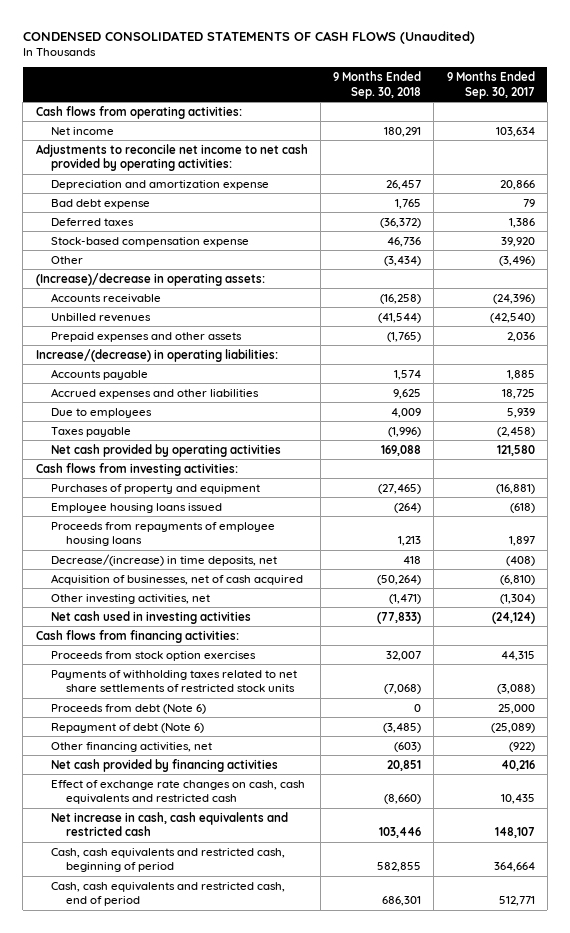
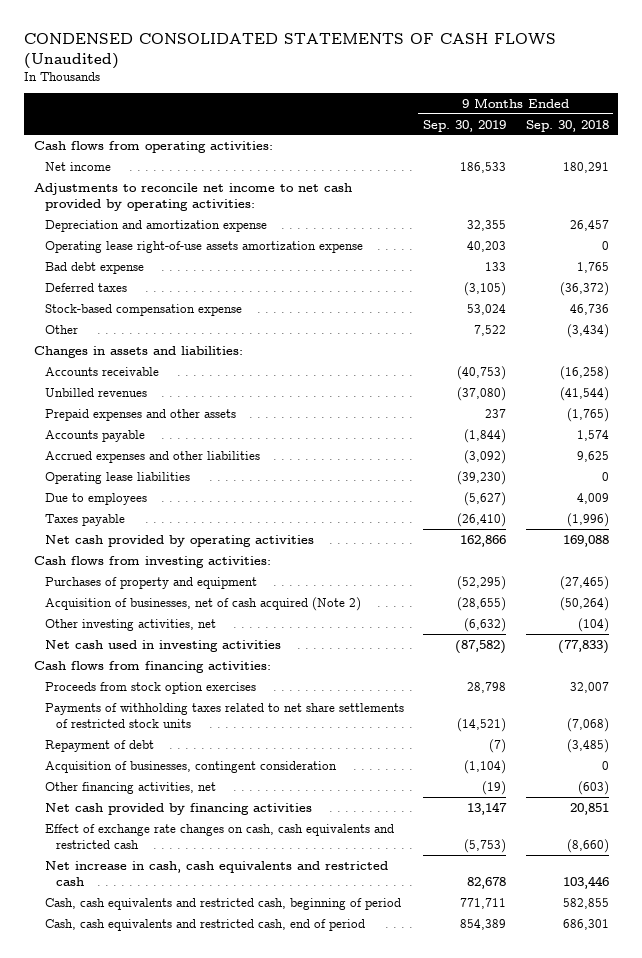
- | 9 Months Ended Sep. 30, 2018 | 9 Months Ended Sep. 30, 2017
+ | 9 Months Ended Sep. 30, 2019 | 9 Months Ended Sep. 30, 2018
+ Operating lease right-of-use assets amortization expense | 40,203 | 0
- (Increase)/decrease in operating assets:
+ Changes in assets and liabilities:
- Increase/(decrease) in operating liabilities:
+ Operating lease liabilities | (39,230) | 0
- Employee housing loans issued | (264) | (618)
- Proceeds from repayments of employee housing loans | 1,213 | 1,897
- Decrease/(increase) in time deposits, net | 418 | (408)
- Acquisition of businesses, net of cash acquired | (50,264) | (6,810)
- Other investing activities, net | (1,471) | (1,304)
+ Acquisition of businesses, net of cash acquired (Note 2) | (28,655) | (50,264)
+ Other investing activities, net | (6,632) | (104)
- Proceeds from debt (Note 6) | 0 | 25,000
- Repayment of debt (Note 6) | (3,485) | (25,089)
+ Repayment of debt | (7) | (3,485)
+ Acquisition of businesses, contingent consideration | (1,104) | 0

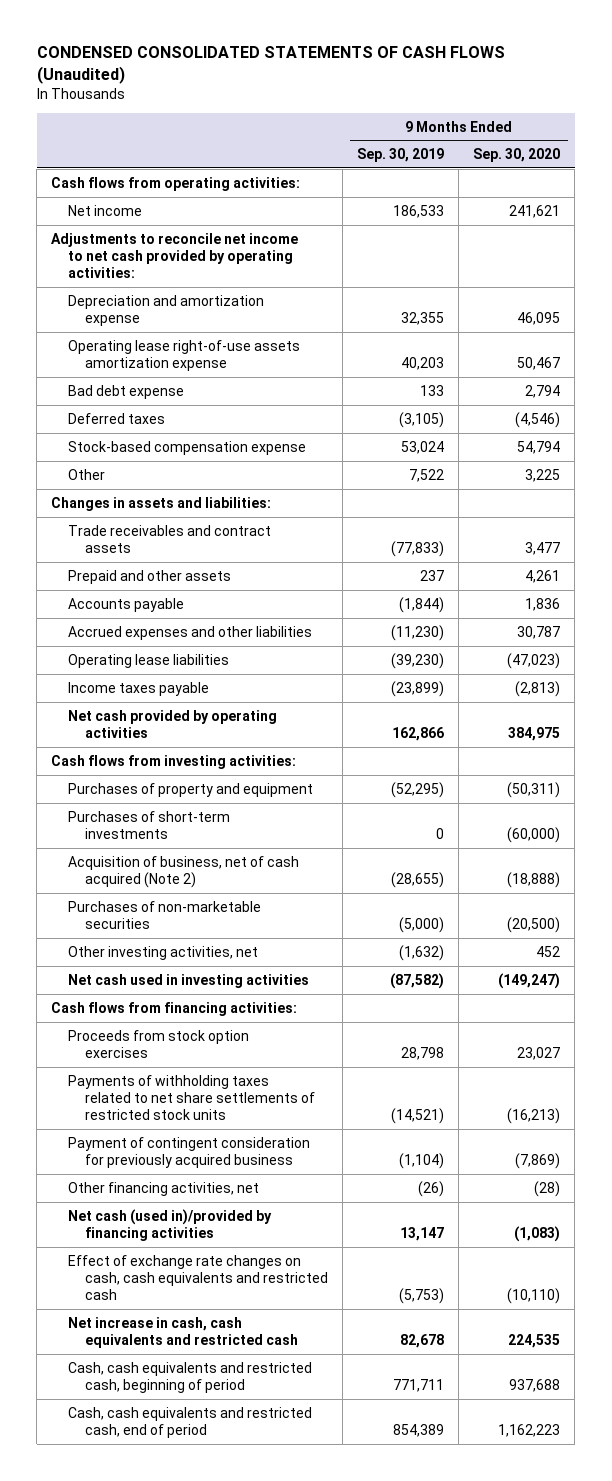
- | 9 Months Ended Sep. 30, 2019 | 9 Months Ended Sep. 30, 2018
+ | 9 Months Ended Sep. 30, 2019 | 9 Months Ended Sep. 30, 2020
- Accounts receivable | (40,753) | (16,258)
- Unbilled revenues | (37,080) | (41,544)
- Prepaid expenses and other assets | 237 | (1,765)
+ Trade receivables and contract assets | (77,833) | 3,477
+ Prepaid and other assets | 237 | 4,261
- Accrued expenses and other liabilities | (3,092) | 9,625
+ Accrued expenses and other liabilities | (11,230) | 30,787
- Due to employees | (5,627) | 4,009
- Taxes payable | (26,410) | (1,996)
+ Income taxes payable | (23,899) | (2,813)
- Acquisition of businesses, net of cash acquired (Note 2) | (28,655) | (50,264)
- Other investing activities, net | (6,632) | (104)
+ Purchases of short-term investments | 0 | (60,000)
+ Acquisition of business, net of cash acquired (Note 2) | (28,655) | (18,888)
+ Purchases of non-marketable securities | (5,000) | (20,500)
+ Other investing activities, net | (1,632) | 452
- Repayment of debt | (7) | (3,485)
- Acquisition of businesses, contingent consideration | (1,104) | 0
- Other financing activities, net | (19) | (603)
- Net cash provided by financing activities | 13,147 | 20,851
+ Payment of contingent consideration for previously acquired business | (1,104) | (7,869)
+ Other financing activities, net | (26) | (28)
+ Net cash (used in)/provided by financing activities | 13,147 | (1,083)

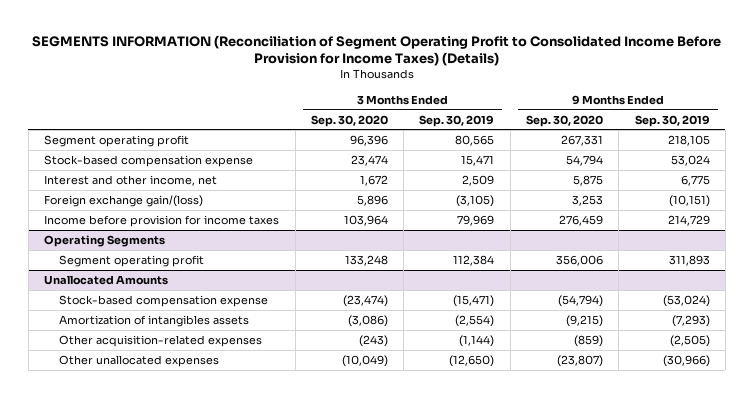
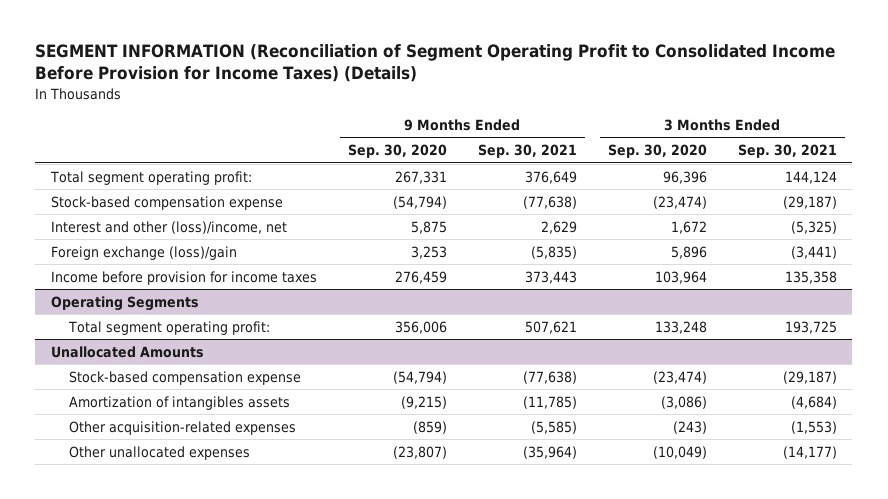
- SEGMENTS INFORMATION (Reconciliation of Segment Operating Profit to Consolidated Income Before Provision for Income Taxes) (Details)
+ SEGMENT INFORMATION (Reconciliation of Segment Operating Profit to Consolidated Income Before Provision for Income Taxes) (Details)
- | 3 Months Ended Sep. 30, 2020 | 3 Months Ended Sep. 30, 2019 | 9 Months Ended Sep. 30, 2020 | 9 Months Ended Sep. 30, 2019
+ | 9 Months Ended Sep. 30, 2020 | 9 Months Ended Sep. 30, 2021 | 3 Months Ended Sep. 30, 2020 | 3 Months Ended Sep. 30, 2021
- Segment operating profit | 96,396 | 80,565 | 267,331 | 218,105
- Stock-based compensation expense | 23,474 | 15,471 | 54,794 | 53,024
- Interest and other income, net | 1,672 | 2,509 | 5,875 | 6,775
- Foreign exchange gain/(loss) | 5,896 | (3,105) | 3,253 | (10,151)
+ Total segment operating profit: | 267,331 | 376,649 | 96,396 | 144,124
+ Stock-based compensation expense | (54,794) | (77,638) | (23,474) | (29,187)
+ Interest and other (loss)/income, net | 5,875 | 2,629 | 1,672 | (5,325)
+ Foreign exchange (loss)/gain | 3,253 | (5,835) | 5,896 | (3,441)
@ Operating Segments
- Segment operating profit | 133,248 | 112,384 | 356,006 | 311,893
+ Total segment operating profit: | 356,006 | 507,621 | 133,248 | 193,725

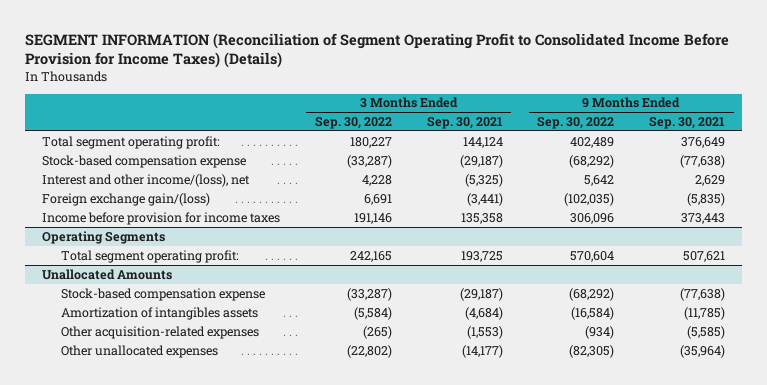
- | 9 Months Ended Sep. 30, 2020 | 9 Months Ended Sep. 30, 2021 | 3 Months Ended Sep. 30, 2020 | 3 Months Ended Sep. 30, 2021
+ | 3 Months Ended Sep. 30, 2022 | 3 Months Ended Sep. 30, 2021 | 9 Months Ended Sep. 30, 2022 | 9 Months Ended Sep. 30, 2021
- Interest and other (loss)/income, net | 5,875 | 2,629 | 1,672 | (5,325)
- Foreign exchange (loss)/gain | 3,253 | (5,835) | 5,896 | (3,441)
+ Interest and other income/(loss), net | 4,228 | (5,325) | 5,642 | 2,629
+ Foreign exchange gain/(loss) | 6,691 | (3,441) | (102,035) | (5,835)

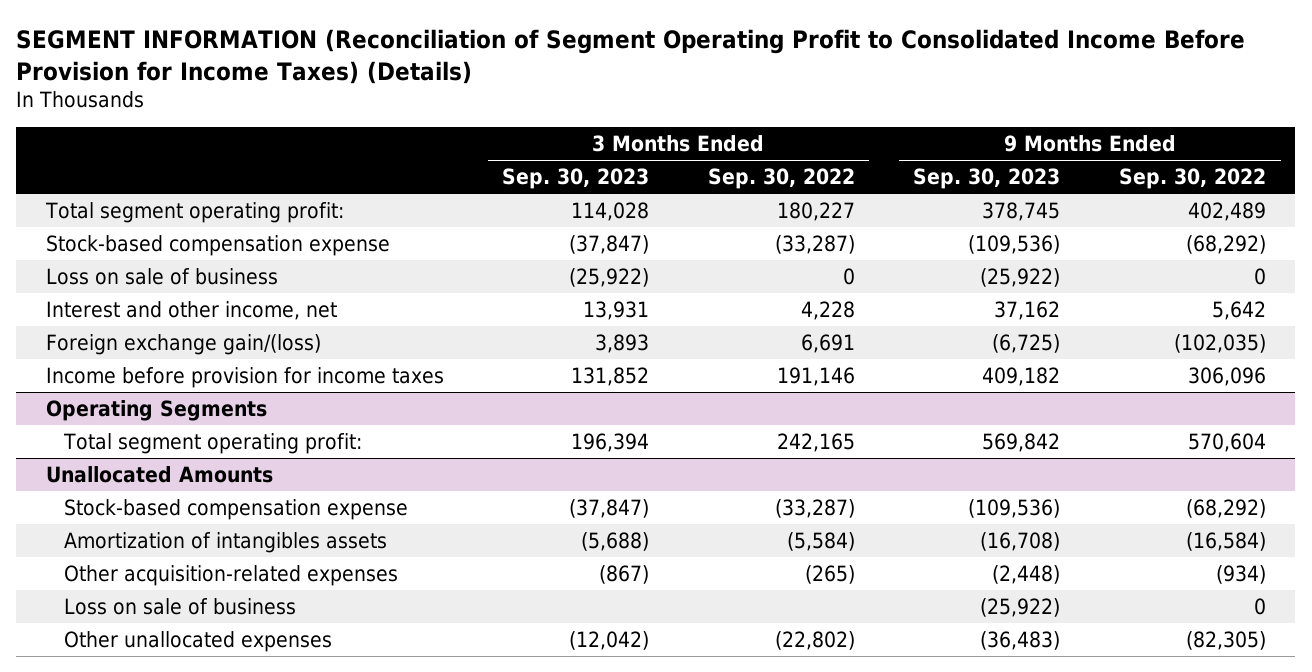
- | 3 Months Ended Sep. 30, 2022 | 3 Months Ended Sep. 30, 2021 | 9 Months Ended Sep. 30, 2022 | 9 Months Ended Sep. 30, 2021
+ | 3 Months Ended Sep. 30, 2023 | 3 Months Ended Sep. 30, 2022 | 9 Months Ended Sep. 30, 2023 | 9 Months Ended Sep. 30, 2022
- Interest and other income/(loss), net | 4,228 | (5,325) | 5,642 | 2,629
+ Loss on sale of business | (25,922) | 0 | (25,922) | 0
+ Interest and other income, net | 13,931 | 4,228 | 37,162 | 5,642
@ Unallocated Amounts
+ Loss on sale of business | | | (25,922) | 0

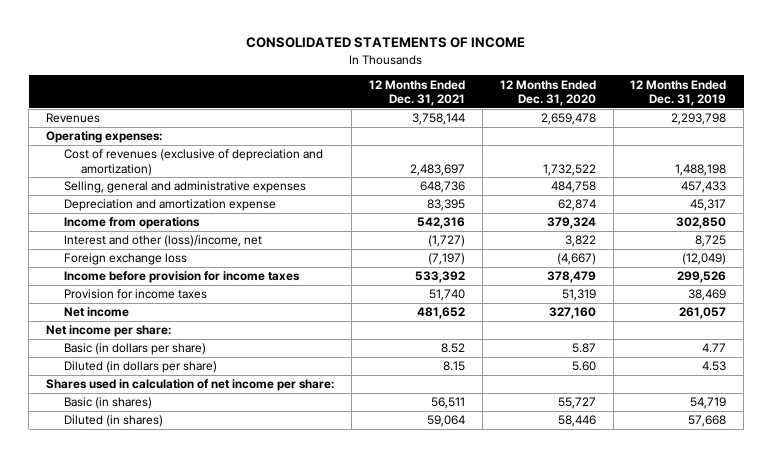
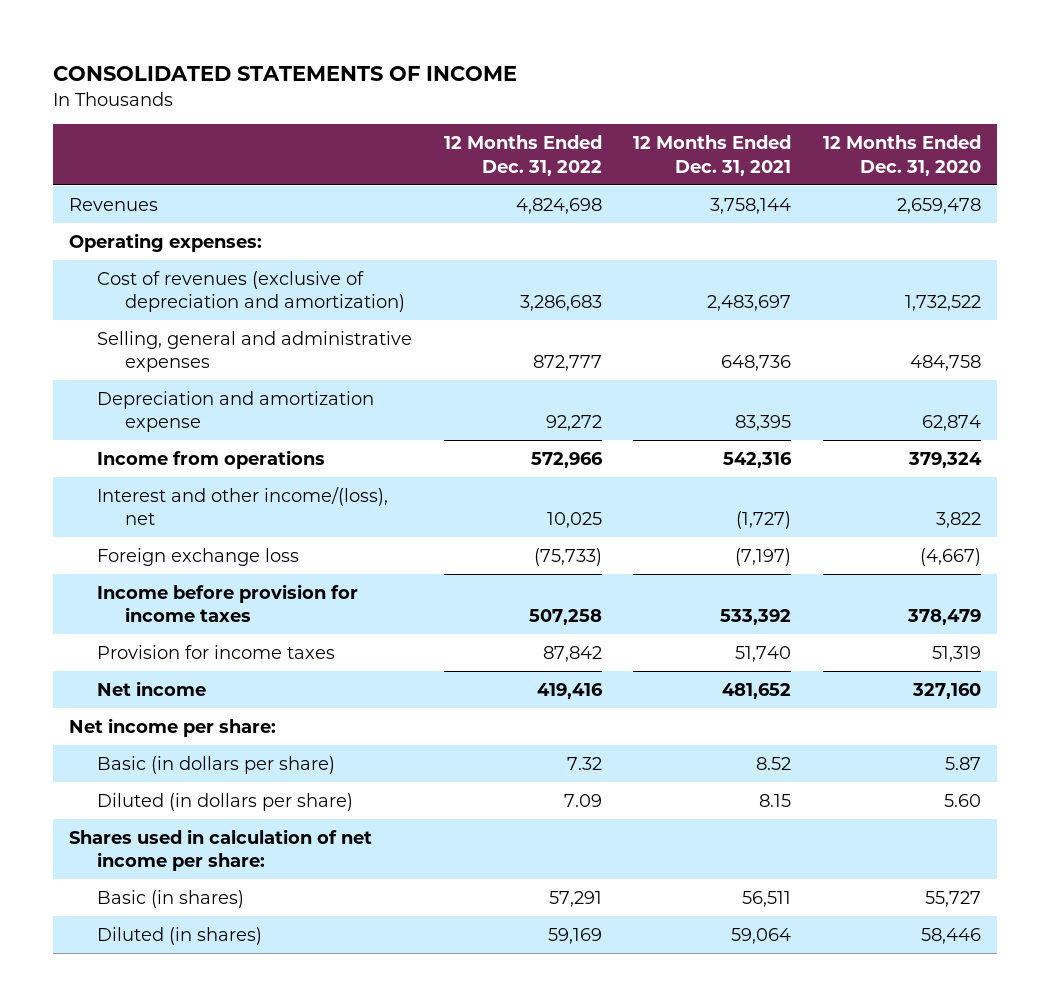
- | 12 Months Ended Dec. 31, 2021 | 12 Months Ended Dec. 31, 2020 | 12 Months Ended Dec. 31, 2019
+ | 12 Months Ended Dec. 31, 2022 | 12 Months Ended Dec. 31, 2021 | 12 Months Ended Dec. 31, 2020
- Interest and other (loss)/income, net | (1,727) | 3,822 | 8,725
+ Interest and other income/(loss), net | 10,025 | (1,727) | 3,822

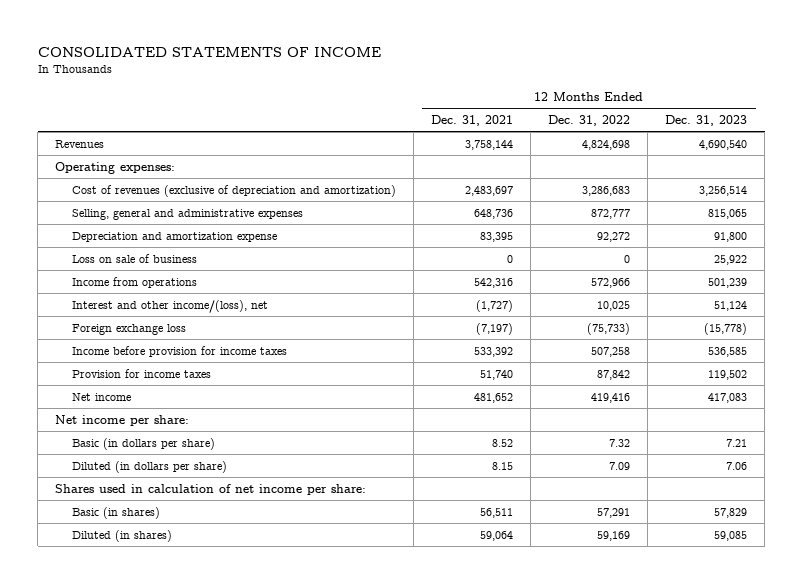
- | 12 Months Ended Dec. 31, 2022 | 12 Months Ended Dec. 31, 2021 | 12 Months Ended Dec. 31, 2020
+ | 12 Months Ended Dec. 31, 2021 | 12 Months Ended Dec. 31, 2022 | 12 Months Ended Dec. 31, 2023
+ Loss on sale of business | 0 | 0 | 25,922

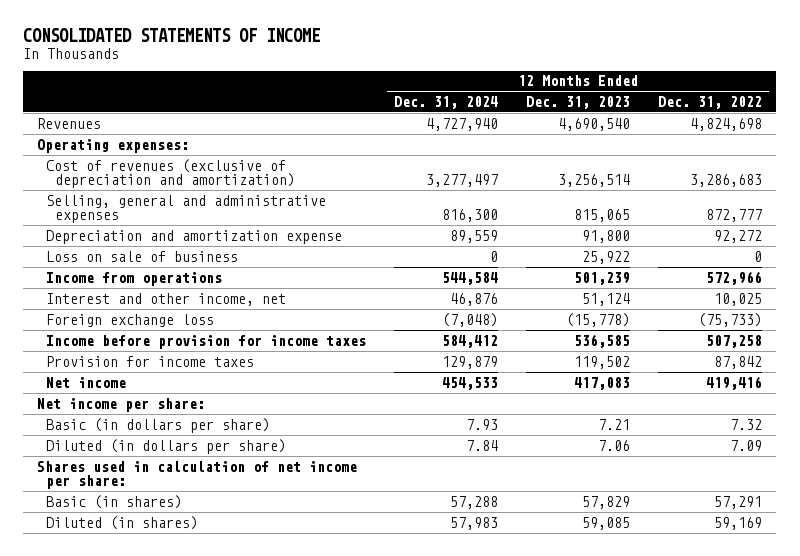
- | 12 Months Ended Dec. 31, 2021 | 12 Months Ended Dec. 31, 2022 | 12 Months Ended Dec. 31, 2023
+ | 12 Months Ended Dec. 31, 2024 | 12 Months Ended Dec. 31, 2023 | 12 Months Ended Dec. 31, 2022
- Interest and other income/(loss), net | (1,727) | 10,025 | 51,124
+ Interest and other income, net | 46,876 | 51,124 | 10,025

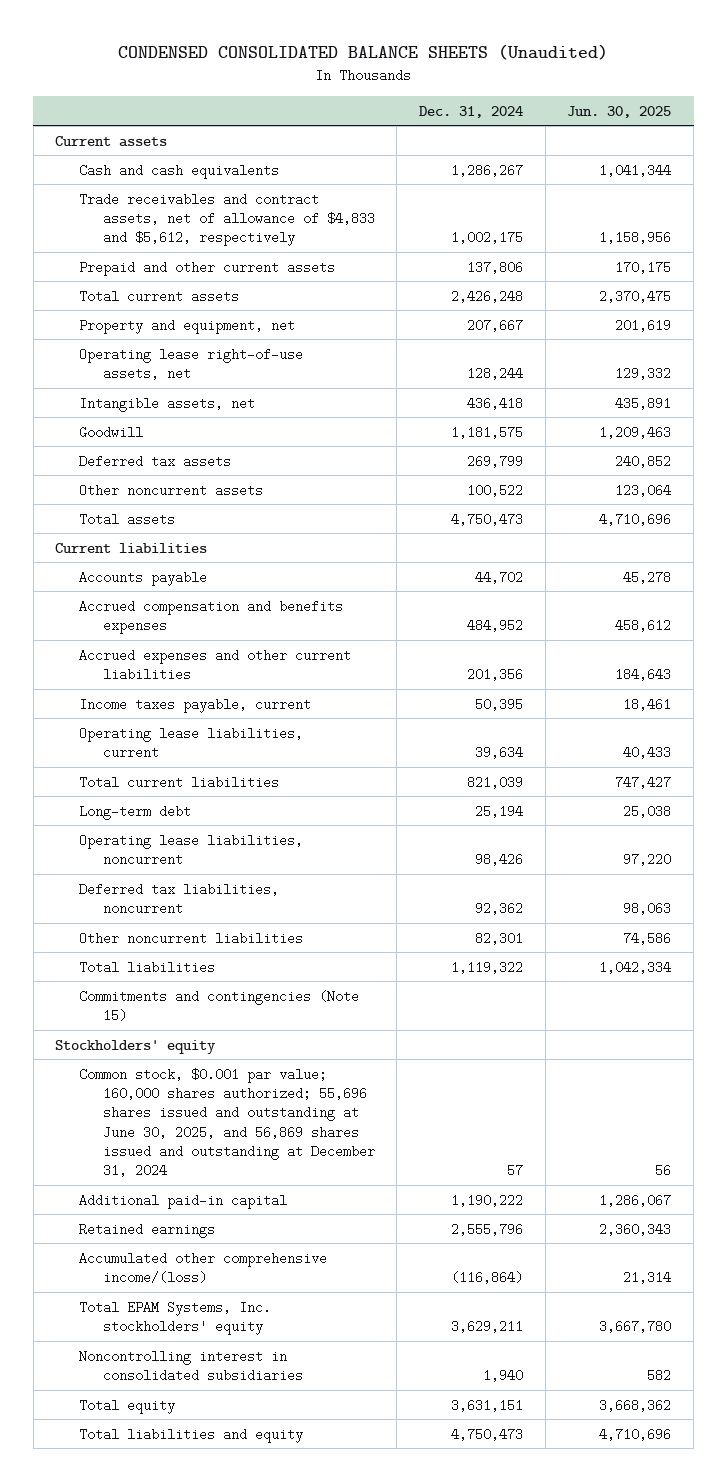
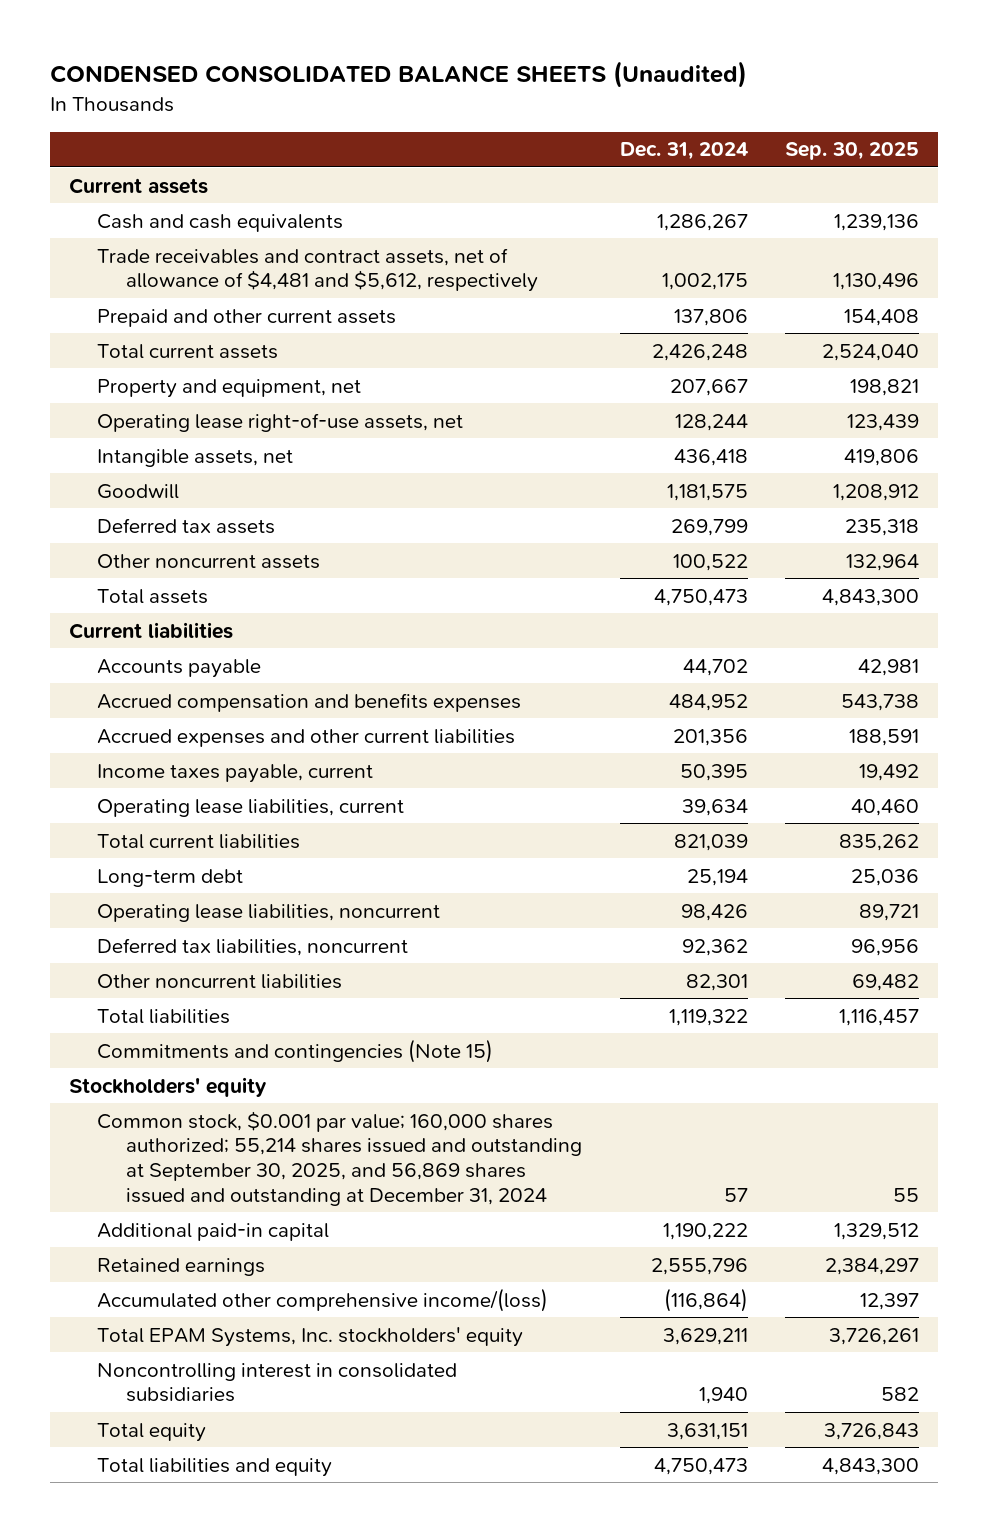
- | Dec. 31, 2024 | Jun. 30, 2025
+ | Dec. 31, 2024 | Sep. 30, 2025
- Trade receivables and contract assets, net of allowance of $4,833 and $5,612, respectively | 1,002,175 | 1,158,956
+ Trade receivables and contract assets, net of allowance of $4,481 and $5,612, respectively | 1,002,175 | 1,130,496
- Common stock, $0.001 par value; 160,000 shares authorized; 55,696 shares issued and outstanding at June 30, 2025, and 56,869 shares issued and outstanding at December 31, 2024 | 57 | 56
+ Common stock, $0.001 par value; 160,000 shares authorized; 55,214 shares issued and outstanding at September 30, 2025, and 56,869 shares issued and outstanding at December 31, 2024 | 57 | 55

